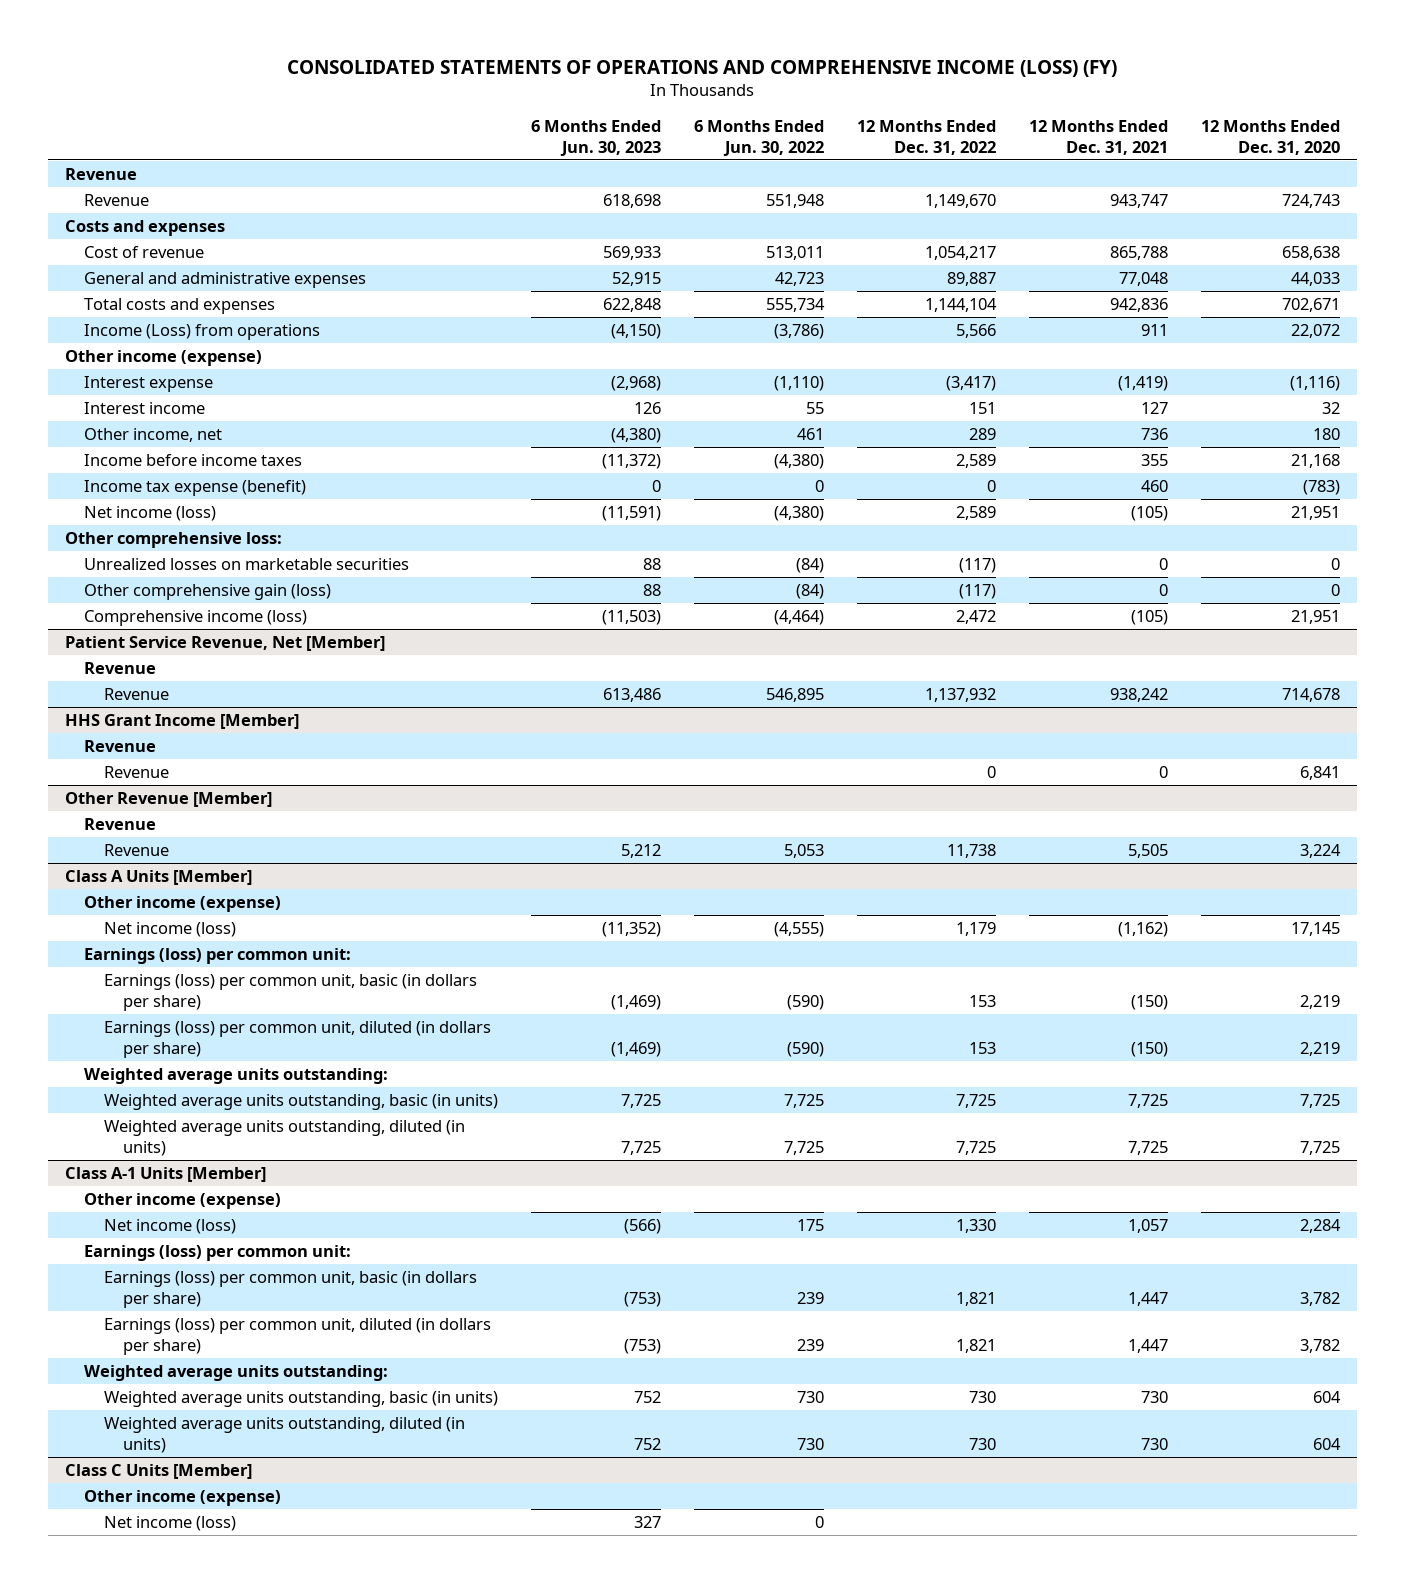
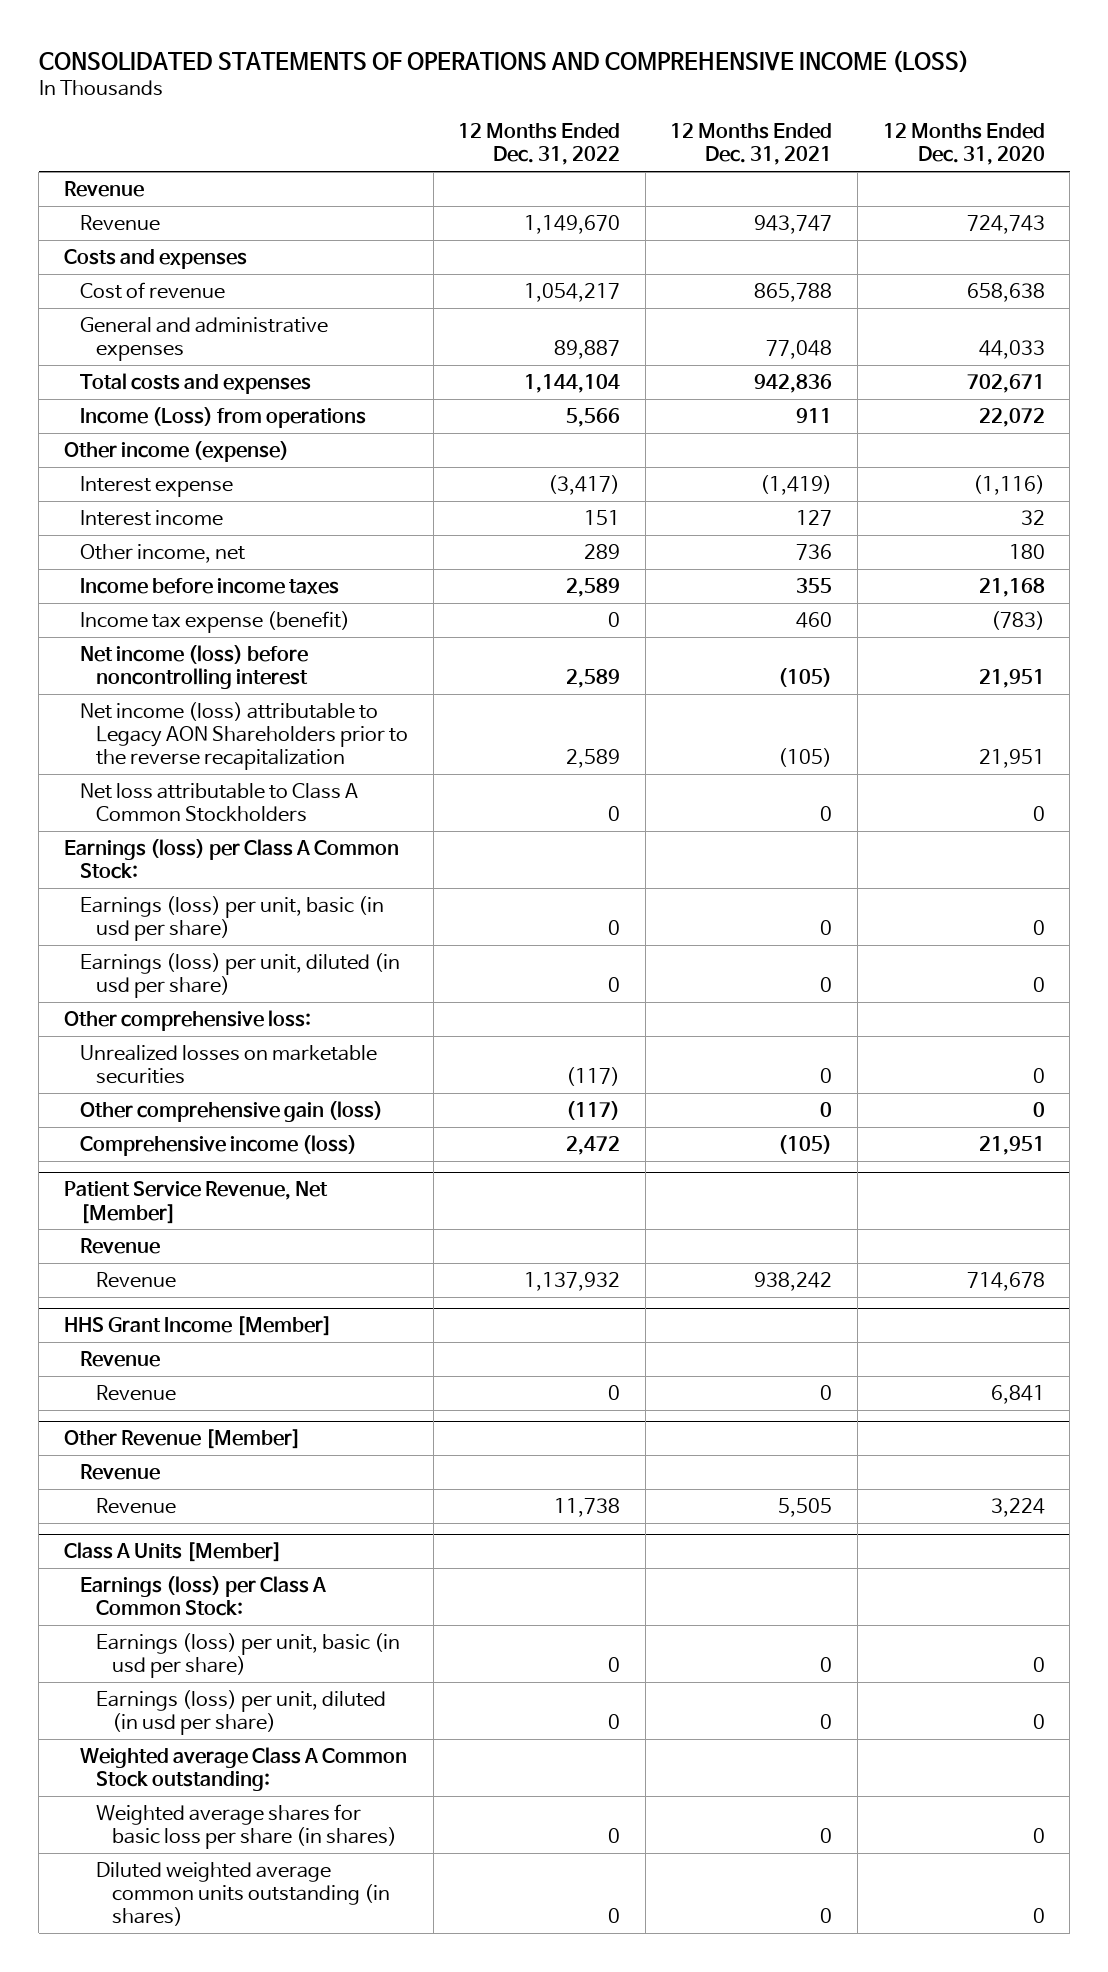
- CONSOLIDATED STATEMENTS OF OPERATIONS AND COMPREHENSIVE INCOME (LOSS) (FY)
+ CONSOLIDATED STATEMENTS OF OPERATIONS AND COMPREHENSIVE INCOME (LOSS)
- | 6 Months Ended Jun. 30, 2023 | 6 Months Ended Jun. 30, 2022 | 12 Months Ended Dec. 31, 2022 | 12 Months Ended Dec. 31, 2021 | 12 Months Ended Dec. 31, 2020
+ | 12 Months Ended Dec. 31, 2022 | 12 Months Ended Dec. 31, 2021 | 12 Months Ended Dec. 31, 2020
- Net income (loss) | (11,591) | (4,380) | 2,589 | (105) | 21,951
+ Net income (loss) before noncontrolling interest | 2,589 | (105) | 21,951
+ Net income (loss) attributable to Legacy AON Shareholders prior to the reverse recapitalization | 2,589 | (105) | 21,951
+ Net loss attributable to Class A Common Stockholders | 0 | 0 | 0
+ Earnings (loss) per Class A Common Stock:
+ Earnings (loss) per unit, basic (in usd per share) | 0 | 0 | 0
+ Earnings (loss) per unit, diluted (in usd per share) | 0 | 0 | 0
@ Class A Units [Member]
- Other income (expense)
- Net income (loss) | (11,352) | (4,555) | 1,179 | (1,162) | 17,145
- Earnings (loss) per common unit:
- Earnings (loss) per common unit, basic (in dollars per share) | (1,469) | (590) | 153 | (150) | 2,219
- Earnings (loss) per common unit, diluted (in dollars per share) | (1,469) | (590) | 153 | (150) | 2,219
- Weighted average units outstanding:
- Weighted average units outstanding, basic (in units) | 7,725 | 7,725 | 7,725 | 7,725 | 7,725
- Weighted average units outstanding, diluted (in units) | 7,725 | 7,725 | 7,725 | 7,725 | 7,725
- Class A-1 Units [Member]
- Other income (expense)
- Net income (loss) | (566) | 175 | 1,330 | 1,057 | 2,284
- Earnings (loss) per common unit:
- Earnings (loss) per common unit, basic (in dollars per share) | (753) | 239 | 1,821 | 1,447 | 3,782
- Earnings (loss) per common unit, diluted (in dollars per share) | (753) | 239 | 1,821 | 1,447 | 3,782
- Weighted average units outstanding:
- Weighted average units outstanding, basic (in units) | 752 | 730 | 730 | 730 | 604
- Weighted average units outstanding, diluted (in units) | 752 | 730 | 730 | 730 | 604
- Class C Units [Member]
- Other income (expense)
- Net income (loss) | 327 | 0 | | |
@ Class A Units [Member]
+ Earnings (loss) per Class A Common Stock:
+ Earnings (loss) per unit, basic (in usd per share) | 0 | 0 | 0
+ Earnings (loss) per unit, diluted (in usd per share) | 0 | 0 | 0
+ Weighted average Class A Common Stock outstanding:
+ Weighted average shares for basic loss per share (in shares) | 0 | 0 | 0
+ Diluted weighted average common units outstanding (in shares) | 0 | 0 | 0

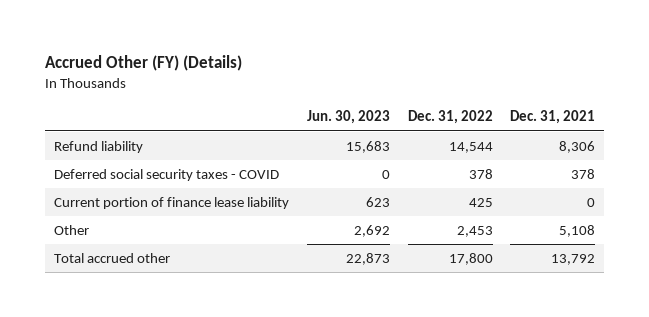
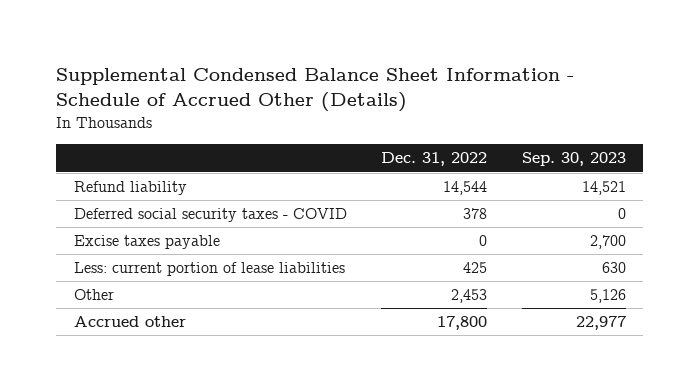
- Accrued Other (FY) (Details)
+ Supplemental Condensed Balance Sheet Information - Schedule of Accrued Other (Details)
- | Jun. 30, 2023 | Dec. 31, 2022 | Dec. 31, 2021
+ | Dec. 31, 2022 | Sep. 30, 2023
- Current portion of finance lease liability | 623 | 425 | 0
+ Excise taxes payable | 0 | 2,700
+ Less: current portion of lease liabilities | 425 | 630
- Total accrued other | 22,873 | 17,800 | 13,792
+ Accrued other | 17,800 | 22,977

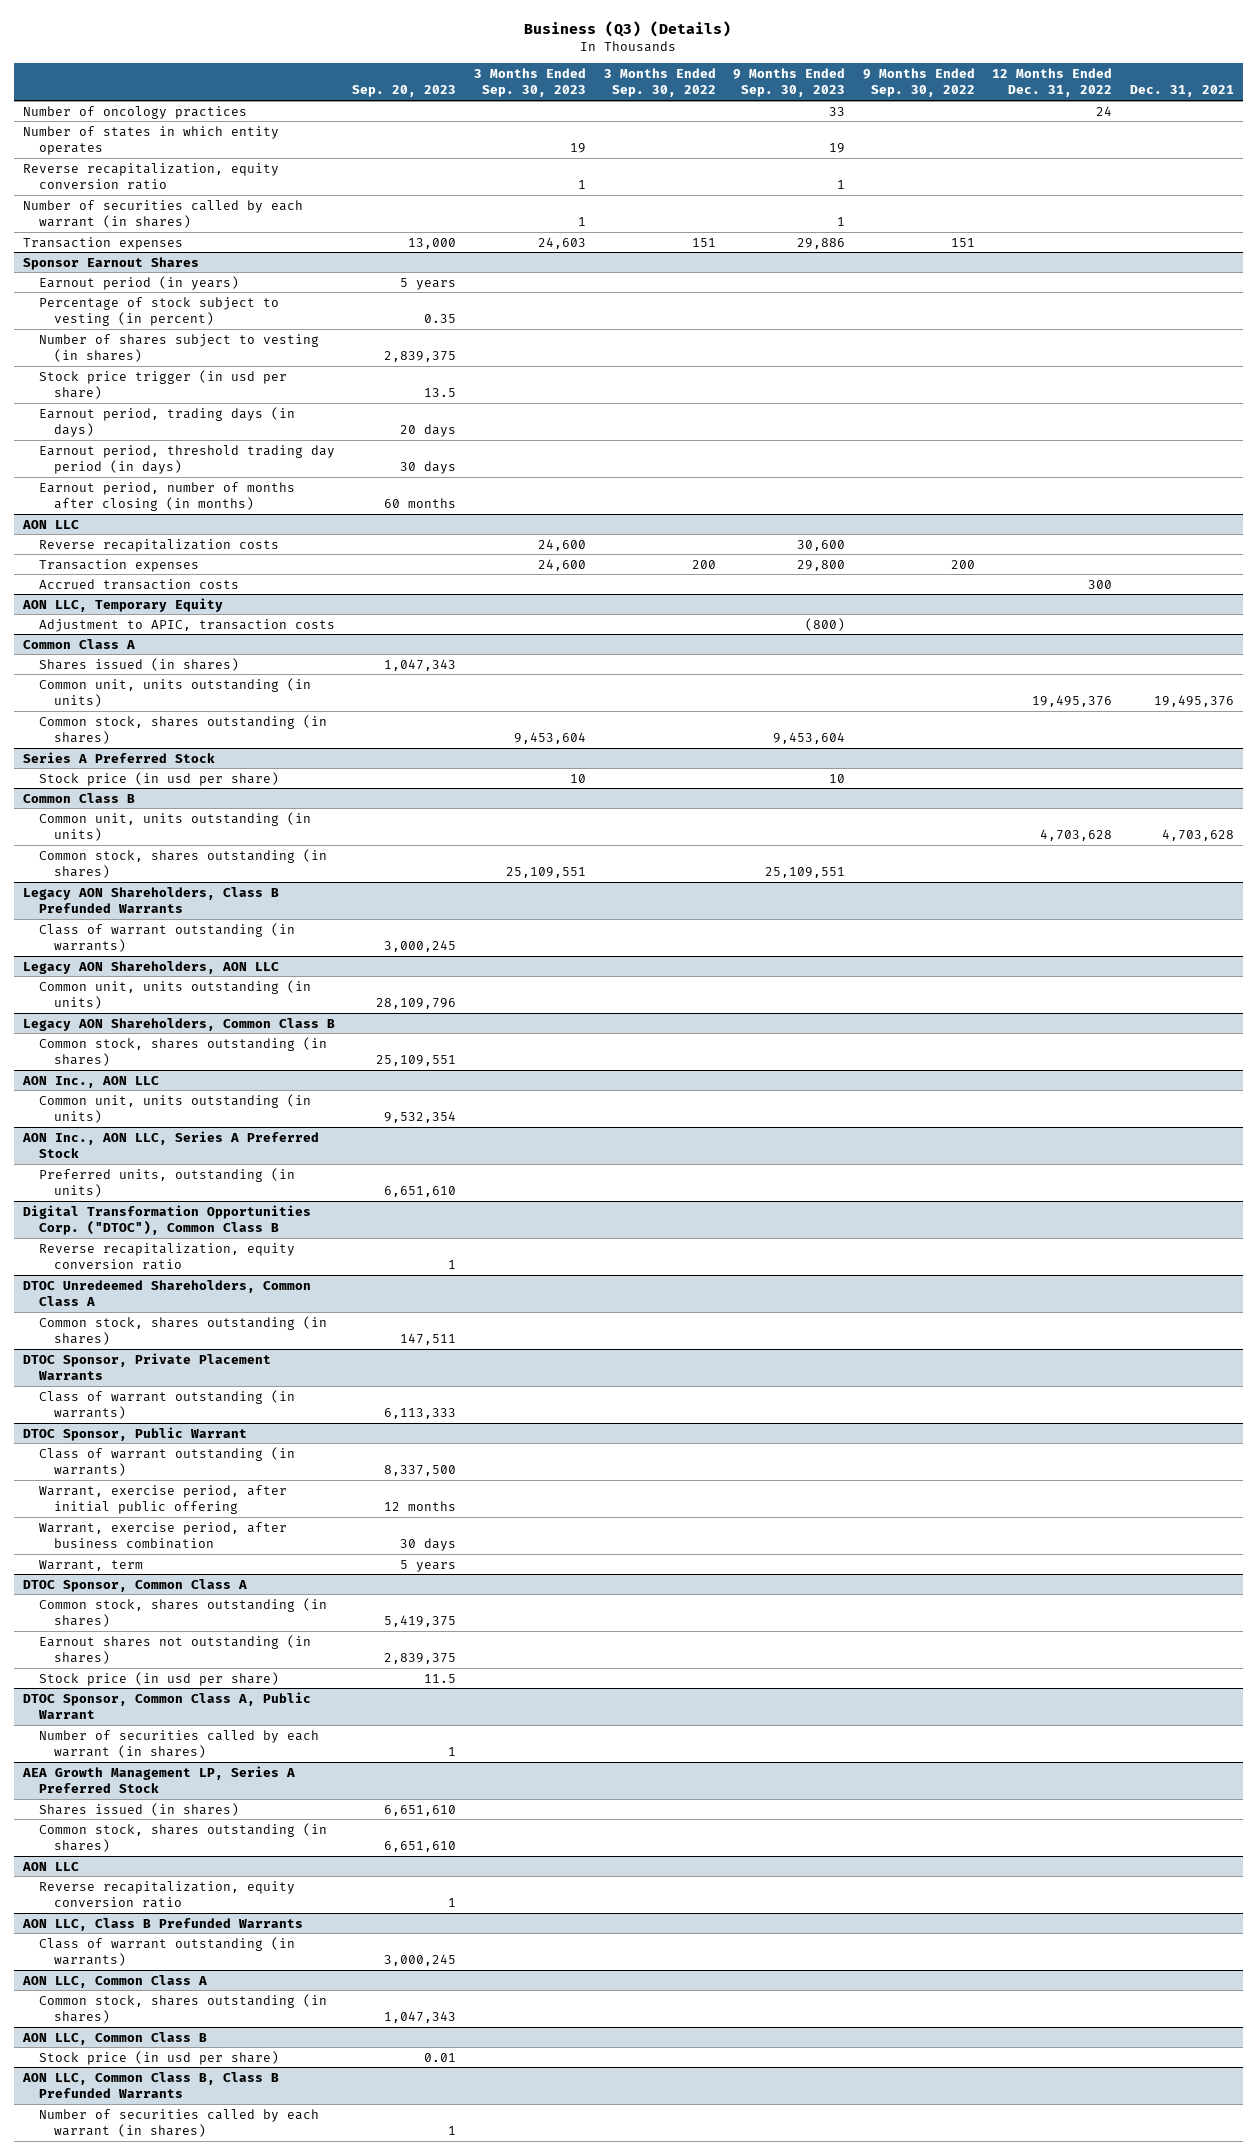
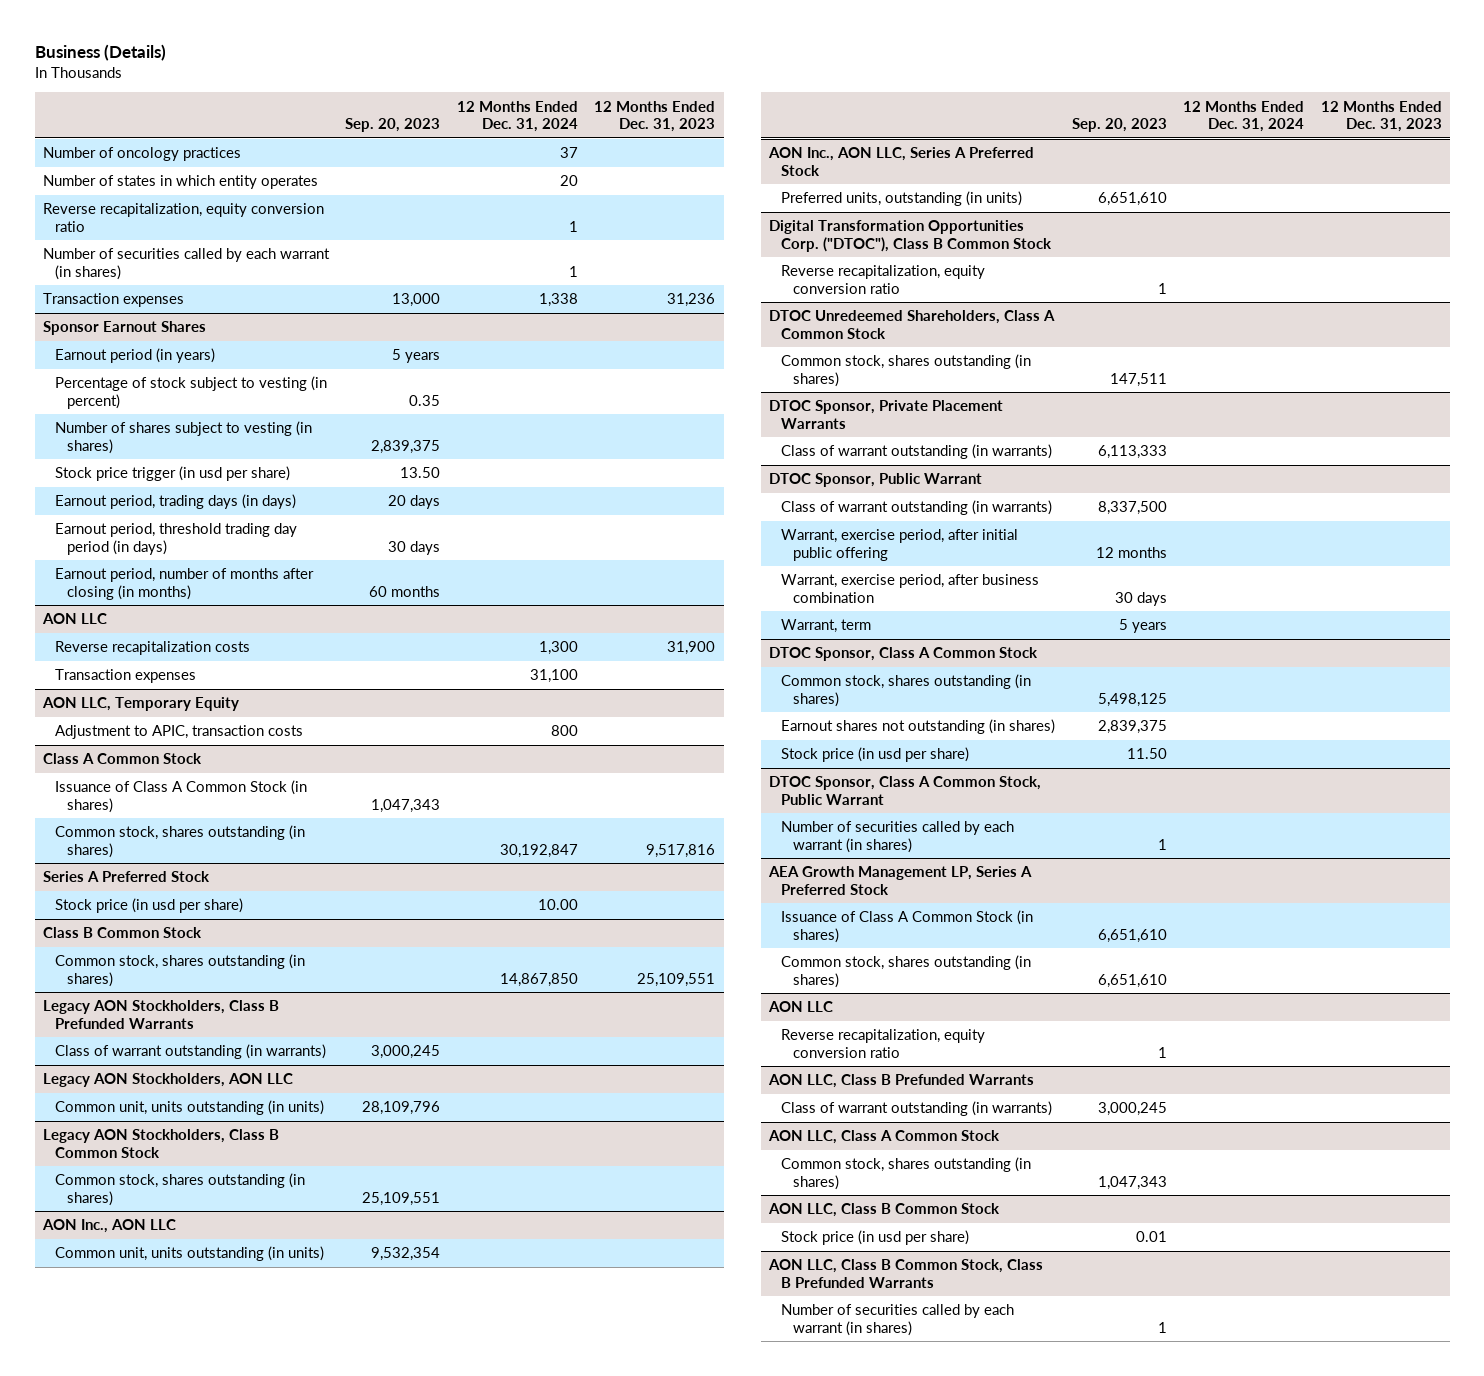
- Business (Q3) (Details)
+ Business (Details)
- | Sep. 20, 2023 | 3 Months Ended Sep. 30, 2023 | 3 Months Ended Sep. 30, 2022 | 9 Months Ended Sep. 30, 2023 | 9 Months Ended Sep. 30, 2022 | 12 Months Ended Dec. 31, 2022 | Dec. 31, 2021
+ | Sep. 20, 2023 | 12 Months Ended Dec. 31, 2024 | 12 Months Ended Dec. 31, 2023
@ Sponsor Earnout Shares
- Stock price trigger (in usd per share) | 13.5 | | | | | |
+ Stock price trigger (in usd per share) | 13.50 | |
@ AON LLC
- Accrued transaction costs | | | | | | 300 |
- Common Class A
- Shares issued (in shares) | 1,047,343 | | | | | |
- Common unit, units outstanding (in units) | | | | | | 19,495,376 | 19,495,376
+ Class A Common Stock
+ Issuance of Class A Common Stock (in shares) | 1,047,343 | |
- Common Class B
- Common unit, units outstanding (in units) | | | | | | 4,703,628 | 4,703,628
+ Class B Common Stock
- Legacy AON Shareholders, Class B Prefunded Warrants
+ Legacy AON Stockholders, Class B Prefunded Warrants
- Legacy AON Shareholders, AON LLC
+ Legacy AON Stockholders, AON LLC
- Legacy AON Shareholders, Common Class B
+ Legacy AON Stockholders, Class B Common Stock
- Digital Transformation Opportunities Corp. ("DTOC"), Common Class B
+ Digital Transformation Opportunities Corp. ("DTOC"), Class B Common Stock
- DTOC Unredeemed Shareholders, Common Class A
+ DTOC Unredeemed Shareholders, Class A Common Stock
- DTOC Sponsor, Common Class A
- Common stock, shares outstanding (in shares) | 5,419,375 | | | | | |
+ DTOC Sponsor, Class A Common Stock
+ Common stock, shares outstanding (in shares) | 5,498,125 | |
- Stock price (in usd per share) | 11.5 | | | | | |
- DTOC Sponsor, Common Class A, Public Warrant
+ Stock price (in usd per share) | 11.50 | |
+ DTOC Sponsor, Class A Common Stock, Public Warrant
@ AEA Growth Management LP, Series A Preferred Stock
- Shares issued (in shares) | 6,651,610 | | | | | |
+ Issuance of Class A Common Stock (in shares) | 6,651,610 | |
- AON LLC, Common Class A
+ AON LLC, Class A Common Stock
- AON LLC, Common Class B
+ AON LLC, Class B Common Stock
- AON LLC, Common Class B, Class B Prefunded Warrants
+ AON LLC, Class B Common Stock, Class B Prefunded Warrants

